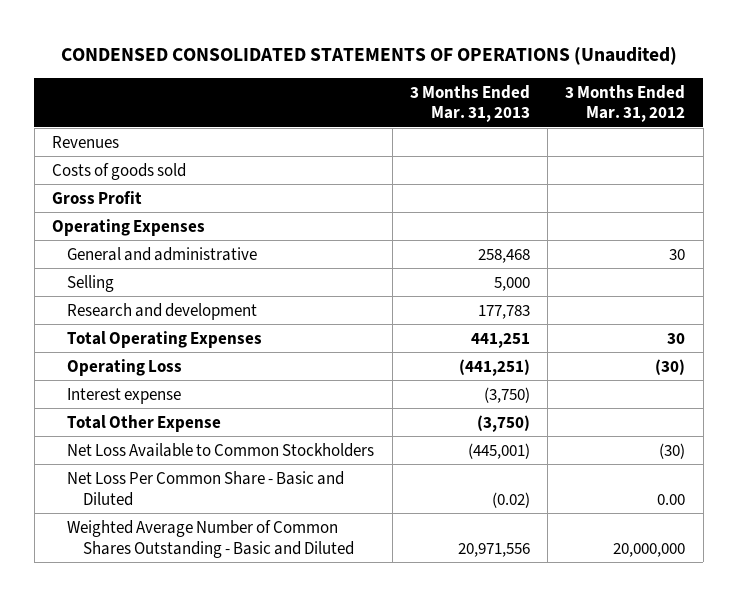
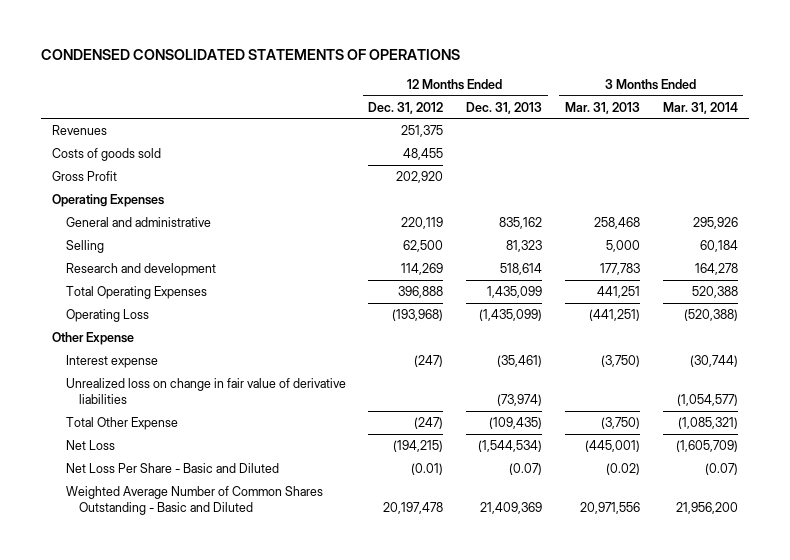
- CONDENSED CONSOLIDATED STATEMENTS OF OPERATIONS (Unaudited)
+ CONDENSED CONSOLIDATED STATEMENTS OF OPERATIONS
- | 3 Months Ended Mar. 31, 2013 | 3 Months Ended Mar. 31, 2012
+ | 12 Months Ended Dec. 31, 2012 | 12 Months Ended Dec. 31, 2013 | 3 Months Ended Mar. 31, 2013 | 3 Months Ended Mar. 31, 2014
+ Other Expense
+ Unrealized loss on change in fair value of derivative liabilities | | (73,974) | | (1,054,577)
- Net Loss Available to Common Stockholders | (445,001) | (30)
- Net Loss Per Common Share - Basic and Diluted | (0.02) | 0.00
+ Net Loss | (194,215) | (1,544,534) | (445,001) | (1,605,709)
+ Net Loss Per Share - Basic and Diluted | (0.01) | (0.07) | (0.02) | (0.07)

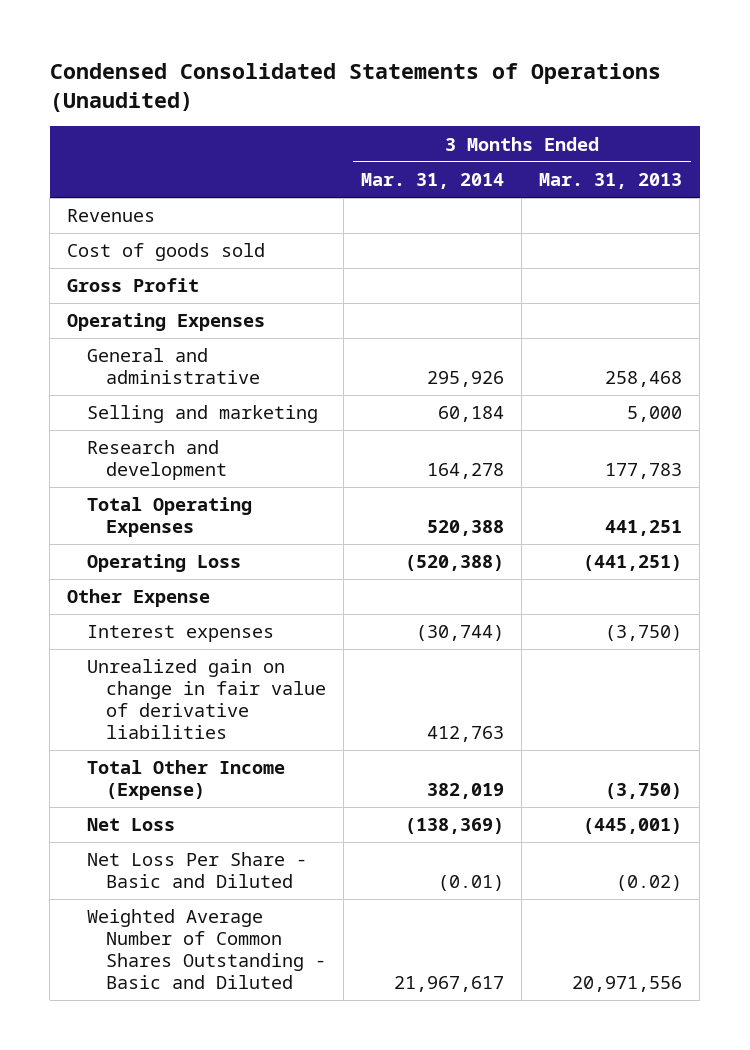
- CONDENSED CONSOLIDATED STATEMENTS OF OPERATIONS
+ Condensed Consolidated Statements of Operations (Unaudited)
- | 12 Months Ended Dec. 31, 2012 | 12 Months Ended Dec. 31, 2013 | 3 Months Ended Mar. 31, 2013 | 3 Months Ended Mar. 31, 2014
+ | 3 Months Ended Mar. 31, 2014 | 3 Months Ended Mar. 31, 2013
- Costs of goods sold | 48,455 | | |
+ Cost of goods sold
- Selling | 62,500 | 81,323 | 5,000 | 60,184
+ Selling and marketing | 60,184 | 5,000
- Interest expense | (247) | (35,461) | (3,750) | (30,744)
- Unrealized loss on change in fair value of derivative liabilities | | (73,974) | | (1,054,577)
- Total Other Expense | (247) | (109,435) | (3,750) | (1,085,321)
- Net Loss | (194,215) | (1,544,534) | (445,001) | (1,605,709)
- Net Loss Per Share - Basic and Diluted | (0.01) | (0.07) | (0.02) | (0.07)
- Weighted Average Number of Common Shares Outstanding - Basic and Diluted | 20,197,478 | 21,409,369 | 20,971,556 | 21,956,200
+ Interest expenses | (30,744) | (3,750)
+ Unrealized gain on change in fair value of derivative liabilities | 412,763 |
+ Total Other Income (Expense) | 382,019 | (3,750)
+ Net Loss | (138,369) | (445,001)
+ Net Loss Per Share - Basic and Diluted | (0.01) | (0.02)
+ Weighted Average Number of Common Shares Outstanding - Basic and Diluted | 21,967,617 | 20,971,556

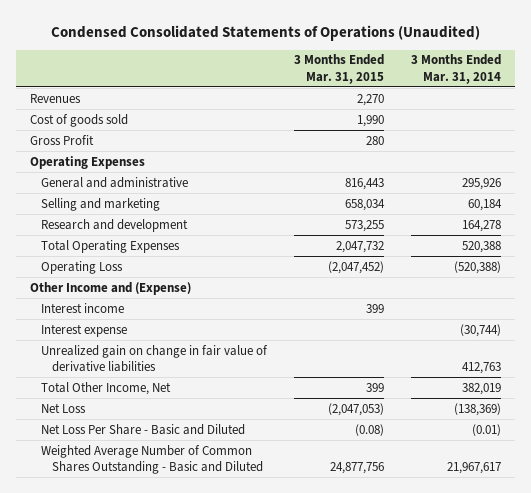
- | 3 Months Ended Mar. 31, 2014 | 3 Months Ended Mar. 31, 2013
+ | 3 Months Ended Mar. 31, 2015 | 3 Months Ended Mar. 31, 2014
- Other Expense
- Interest expenses | (30,744) | (3,750)
+ Other Income and (Expense)
+ Interest income | 399 |
+ Interest expense | | (30,744)
- Total Other Income (Expense) | 382,019 | (3,750)
+ Total Other Income, Net | 399 | 382,019

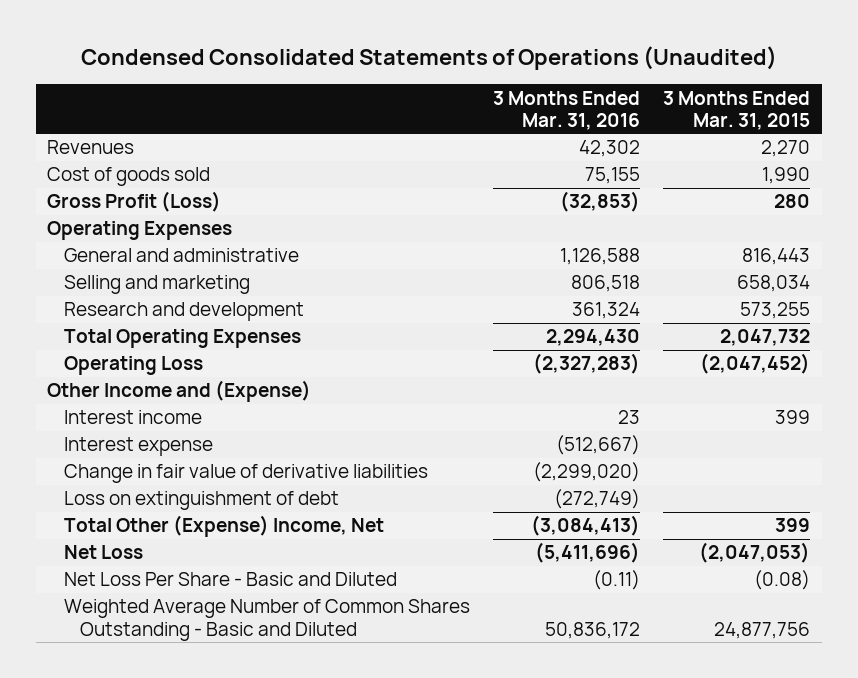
- | 3 Months Ended Mar. 31, 2015 | 3 Months Ended Mar. 31, 2014
+ | 3 Months Ended Mar. 31, 2016 | 3 Months Ended Mar. 31, 2015
- Gross Profit | 280 |
+ Gross Profit (Loss) | (32,853) | 280
- Unrealized gain on change in fair value of derivative liabilities | | 412,763
- Total Other Income, Net | 399 | 382,019
+ Change in fair value of derivative liabilities | (2,299,020) |
+ Loss on extinguishment of debt | (272,749) |
+ Total Other (Expense) Income, Net | (3,084,413) | 399

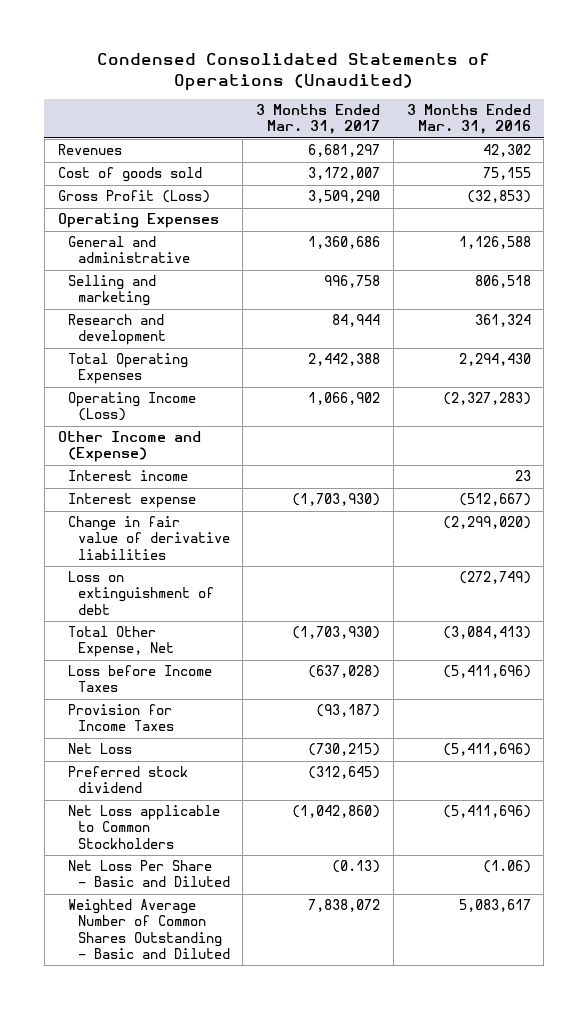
- | 3 Months Ended Mar. 31, 2016 | 3 Months Ended Mar. 31, 2015
+ | 3 Months Ended Mar. 31, 2017 | 3 Months Ended Mar. 31, 2016
- Operating Loss | (2,327,283) | (2,047,452)
+ Operating Income (Loss) | 1,066,902 | (2,327,283)
- Total Other (Expense) Income, Net | (3,084,413) | 399
+ Total Other Expense, Net | (1,703,930) | (3,084,413)
+ Loss before Income Taxes | (637,028) | (5,411,696)
+ Provision for Income Taxes | (93,187) |
- Net Loss Per Share - Basic and Diluted | (0.11) | (0.08)
- Weighted Average Number of Common Shares Outstanding - Basic and Diluted | 50,836,172 | 24,877,756
+ Preferred stock dividend | (312,645) |
+ Net Loss applicable to Common Stockholders | (1,042,860) | (5,411,696)
+ Net Loss Per Share - Basic and Diluted | (0.13) | (1.06)
+ Weighted Average Number of Common Shares Outstanding - Basic and Diluted | 7,838,072 | 5,083,617

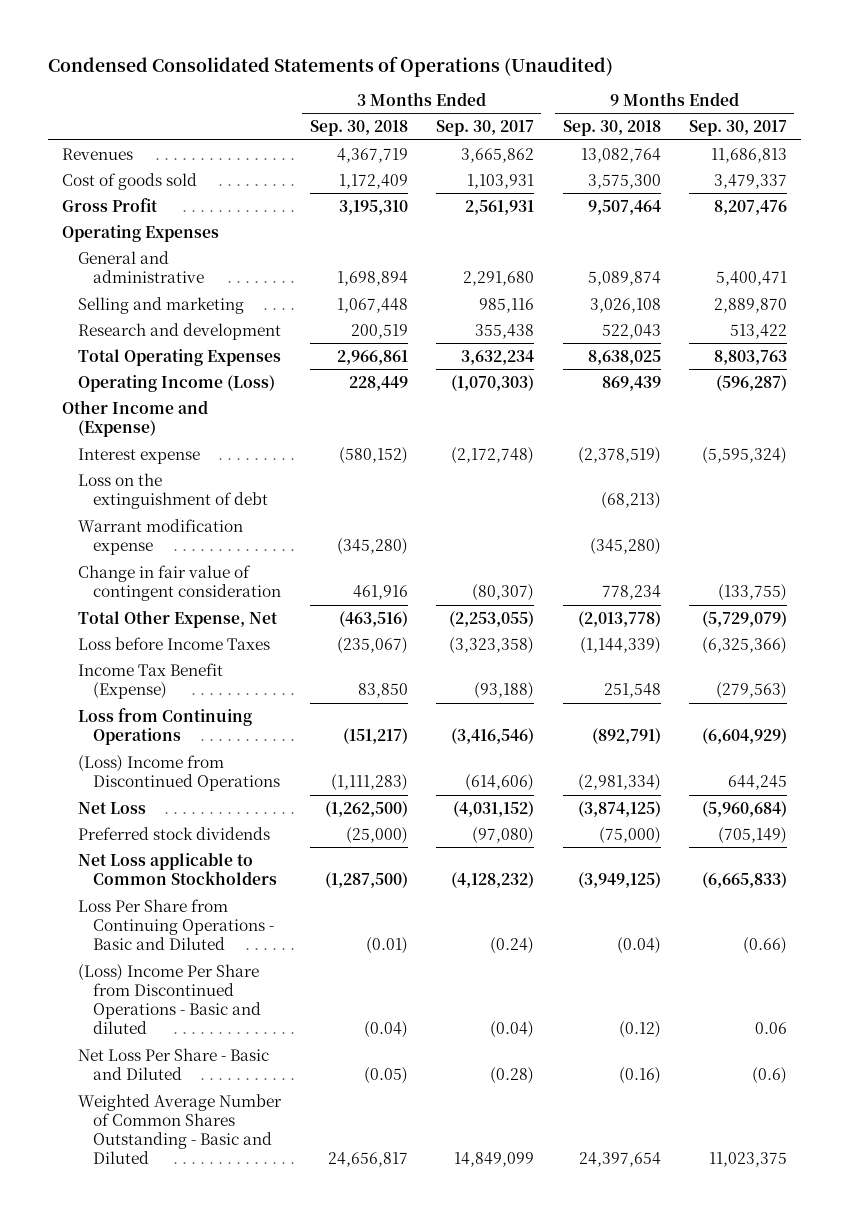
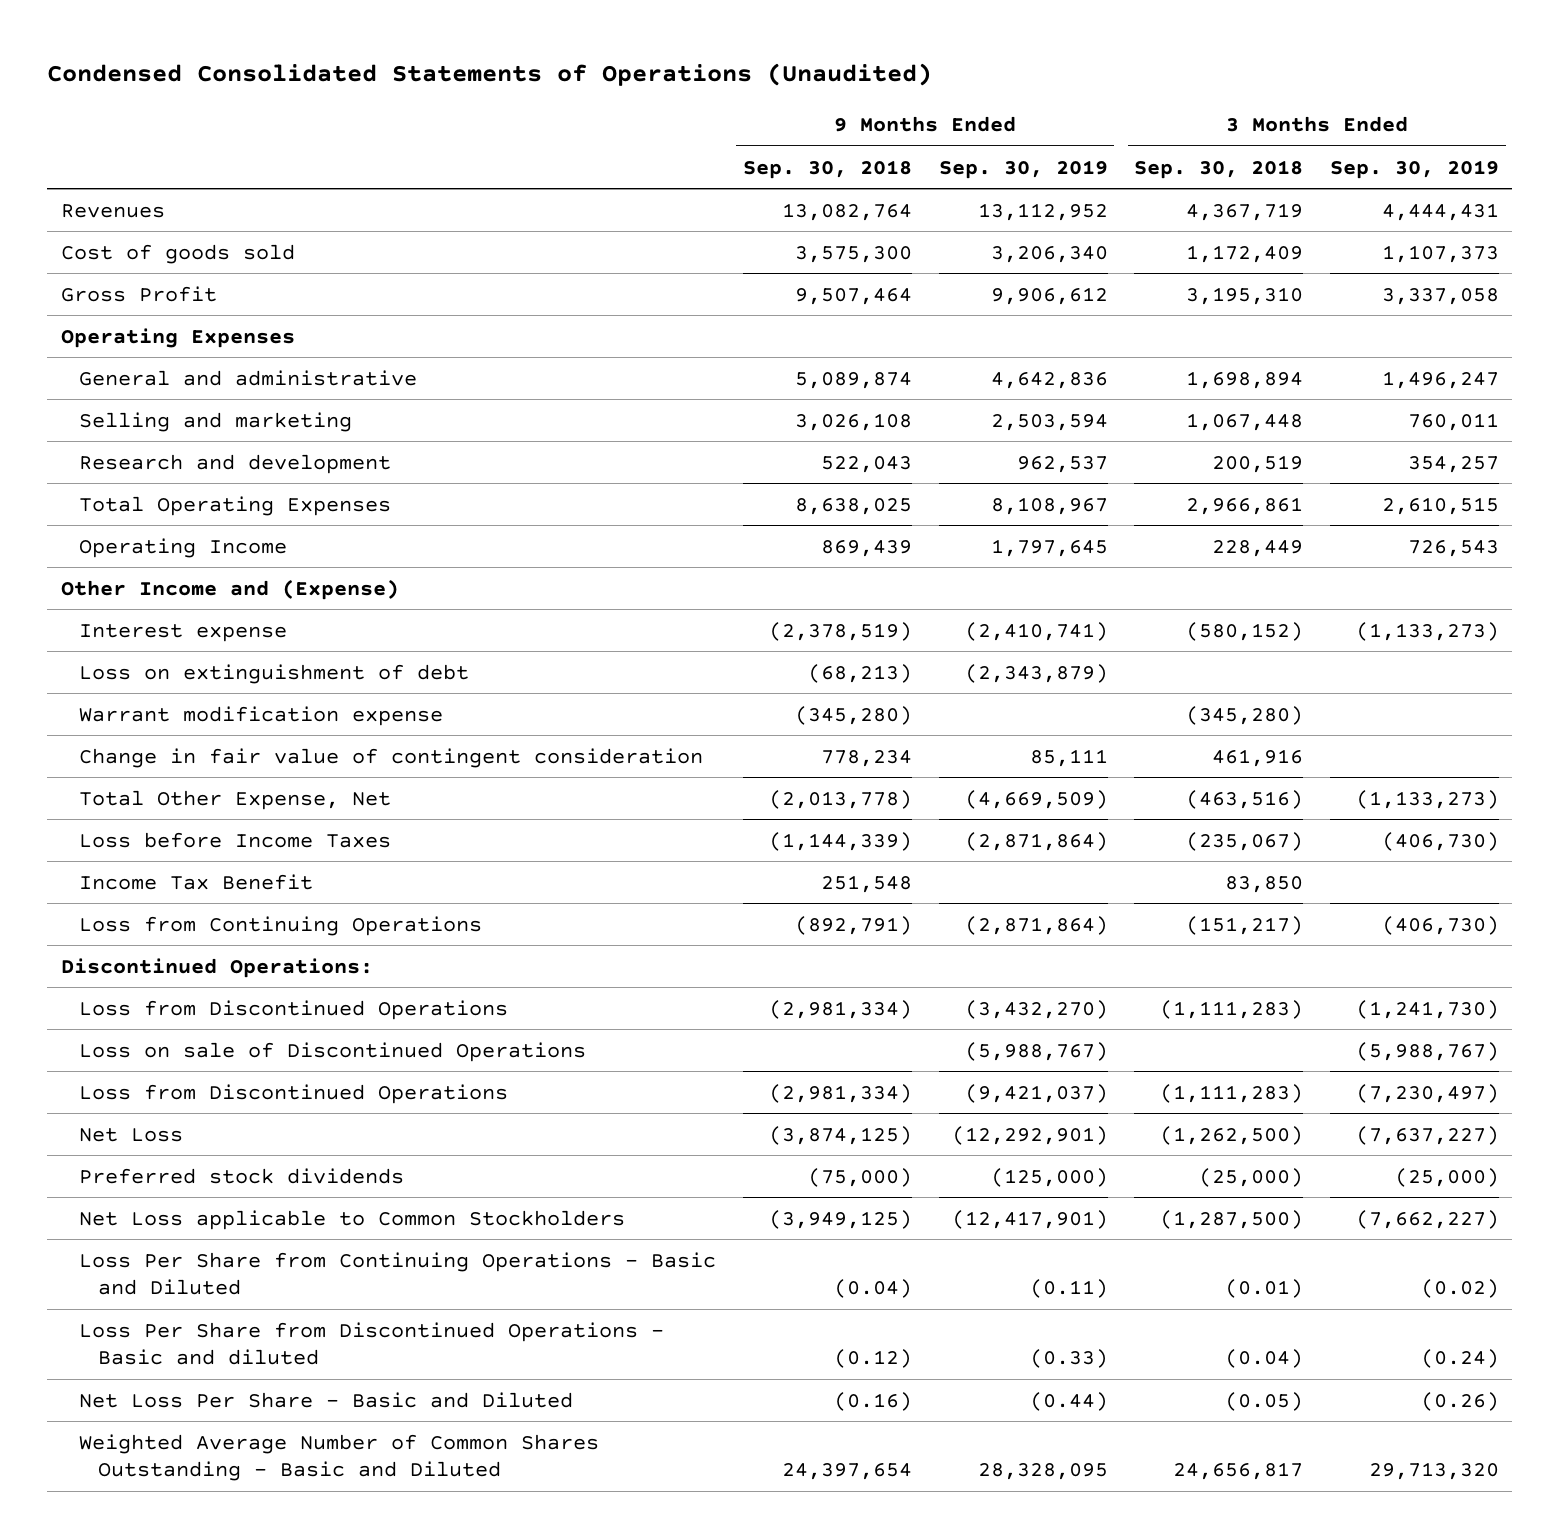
- | 3 Months Ended Sep. 30, 2018 | 3 Months Ended Sep. 30, 2017 | 9 Months Ended Sep. 30, 2018 | 9 Months Ended Sep. 30, 2017
+ | 9 Months Ended Sep. 30, 2018 | 9 Months Ended Sep. 30, 2019 | 3 Months Ended Sep. 30, 2018 | 3 Months Ended Sep. 30, 2019
- Operating Income (Loss) | 228,449 | (1,070,303) | 869,439 | (596,287)
+ Operating Income | 869,439 | 1,797,645 | 228,449 | 726,543
- Loss on the extinguishment of debt | | | (68,213) |
+ Loss on extinguishment of debt | (68,213) | (2,343,879) | |
- Income Tax Benefit (Expense) | 83,850 | (93,188) | 251,548 | (279,563)
+ Income Tax Benefit | 251,548 | | 83,850 |
- (Loss) Income from Discontinued Operations | (1,111,283) | (614,606) | (2,981,334) | 644,245
+ Discontinued Operations:
+ Loss from Discontinued Operations | (2,981,334) | (3,432,270) | (1,111,283) | (1,241,730)
+ Loss on sale of Discontinued Operations | | (5,988,767) | | (5,988,767)
+ Loss from Discontinued Operations | (2,981,334) | (9,421,037) | (1,111,283) | (7,230,497)
- (Loss) Income Per Share from Discontinued Operations - Basic and diluted | (0.04) | (0.04) | (0.12) | 0.06
+ Loss Per Share from Discontinued Operations - Basic and diluted | (0.12) | (0.33) | (0.04) | (0.24)

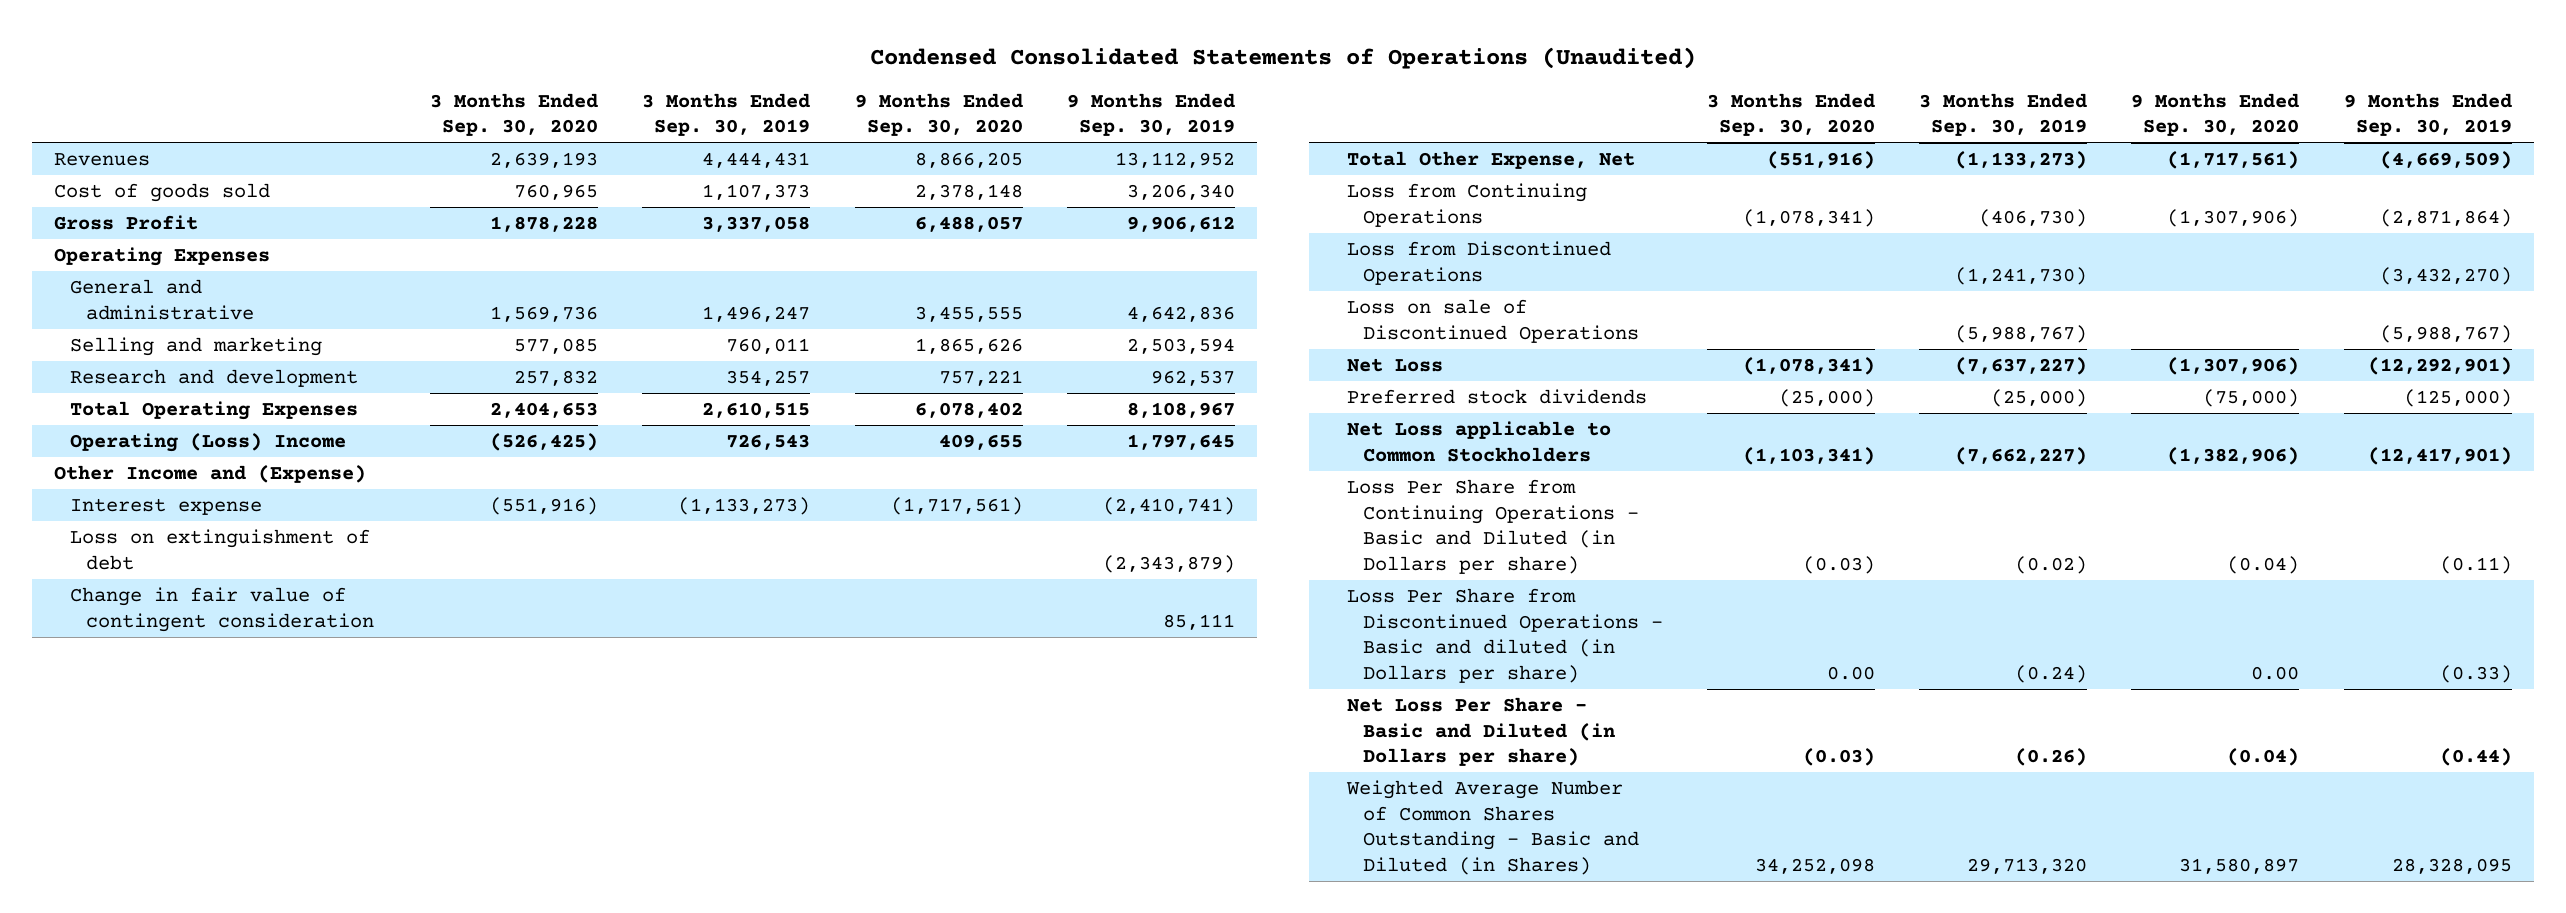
- | 9 Months Ended Sep. 30, 2018 | 9 Months Ended Sep. 30, 2019 | 3 Months Ended Sep. 30, 2018 | 3 Months Ended Sep. 30, 2019
+ | 3 Months Ended Sep. 30, 2020 | 3 Months Ended Sep. 30, 2019 | 9 Months Ended Sep. 30, 2020 | 9 Months Ended Sep. 30, 2019
- Operating Income | 869,439 | 1,797,645 | 228,449 | 726,543
+ Operating (Loss) Income | (526,425) | 726,543 | 409,655 | 1,797,645
- Warrant modification expense | (345,280) | | (345,280) |
- Loss before Income Taxes | (1,144,339) | (2,871,864) | (235,067) | (406,730)
- Income Tax Benefit | 251,548 | | 83,850 |
- Discontinued Operations:
- Loss from Discontinued Operations | (2,981,334) | (9,421,037) | (1,111,283) | (7,230,497)
- Loss Per Share from Continuing Operations - Basic and Diluted | (0.04) | (0.11) | (0.01) | (0.02)
- Loss Per Share from Discontinued Operations - Basic and diluted | (0.12) | (0.33) | (0.04) | (0.24)
- Net Loss Per Share - Basic and Diluted | (0.16) | (0.44) | (0.05) | (0.26)
- Weighted Average Number of Common Shares Outstanding - Basic and Diluted | 24,397,654 | 28,328,095 | 24,656,817 | 29,713,320
+ Loss Per Share from Continuing Operations - Basic and Diluted (in Dollars per share) | (0.03) | (0.02) | (0.04) | (0.11)
+ Loss Per Share from Discontinued Operations - Basic and diluted (in Dollars per share) | 0.00 | (0.24) | 0.00 | (0.33)
+ Net Loss Per Share - Basic and Diluted (in Dollars per share) | (0.03) | (0.26) | (0.04) | (0.44)
+ Weighted Average Number of Common Shares Outstanding - Basic and Diluted (in Shares) | 34,252,098 | 29,713,320 | 31,580,897 | 28,328,095

